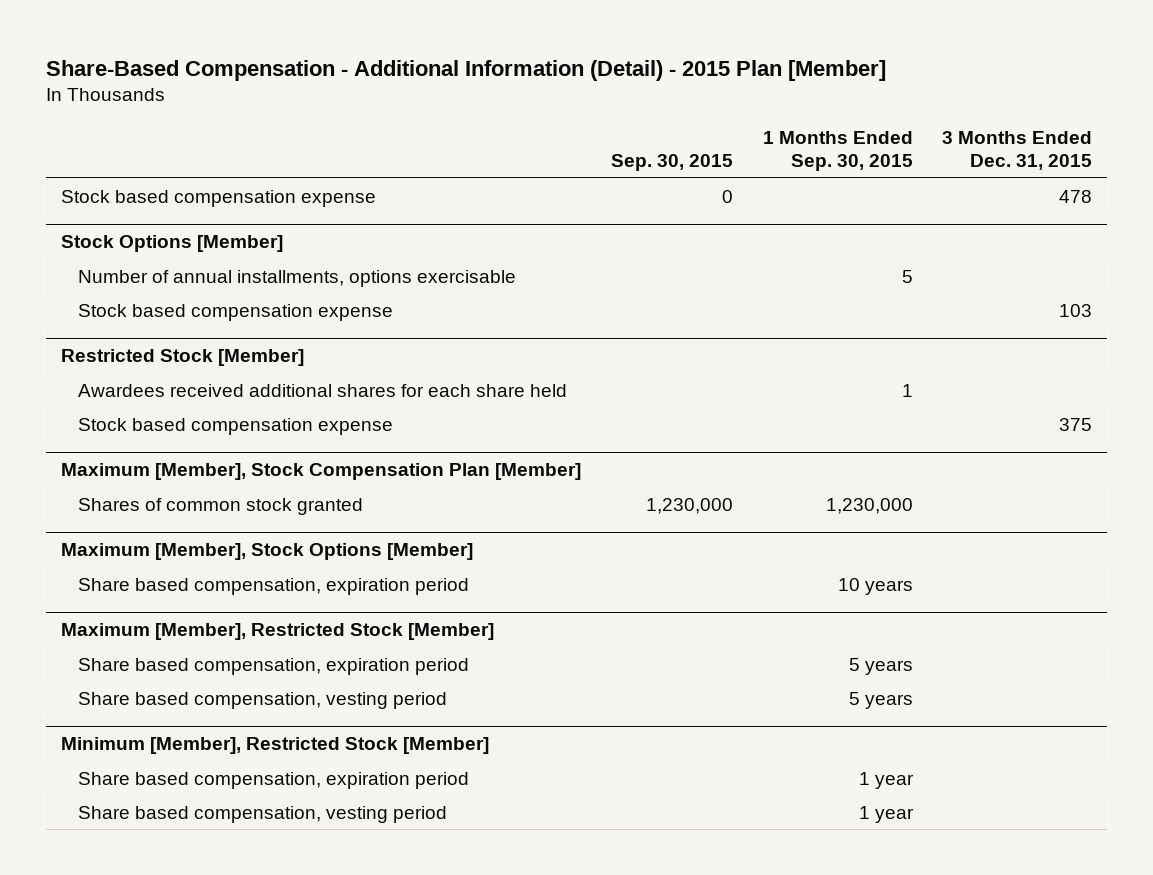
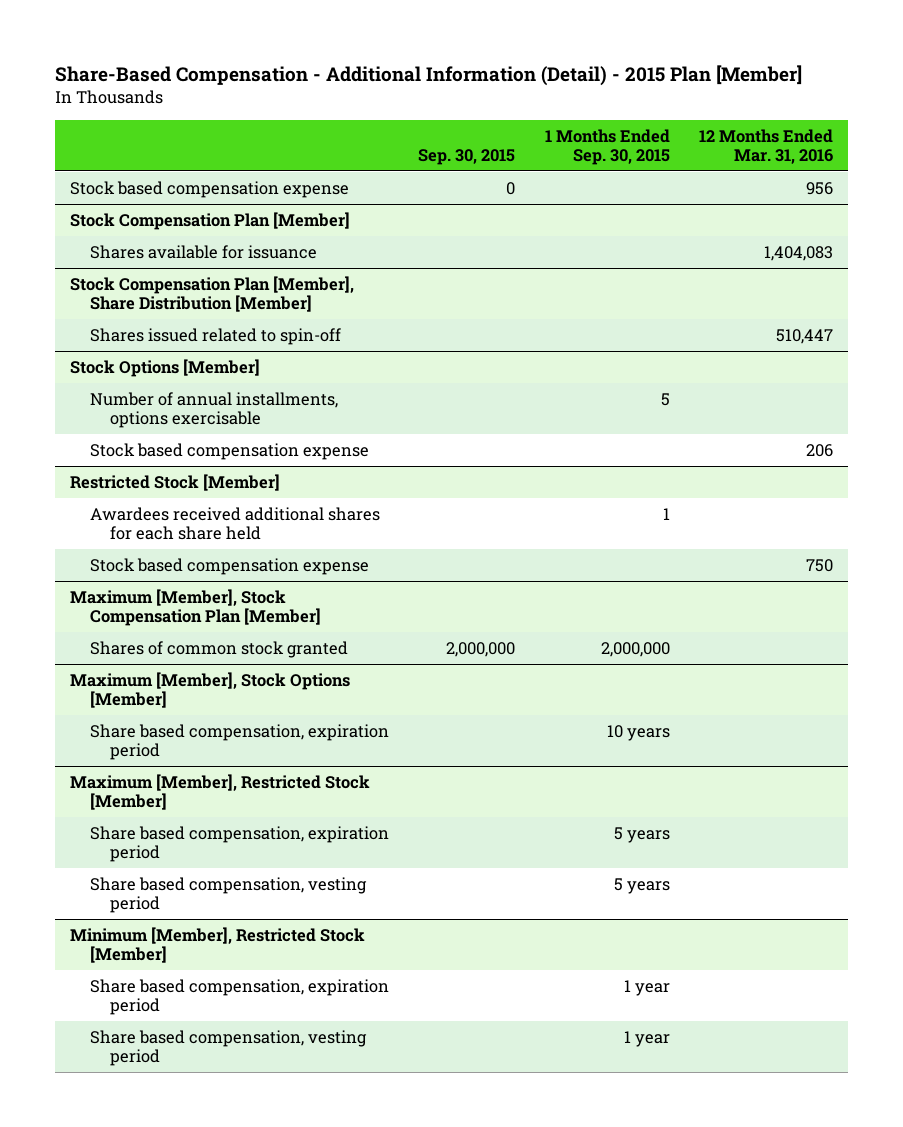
- | Sep. 30, 2015 | 1 Months Ended Sep. 30, 2015 | 3 Months Ended Dec. 31, 2015
+ | Sep. 30, 2015 | 1 Months Ended Sep. 30, 2015 | 12 Months Ended Mar. 31, 2016
+ Stock Compensation Plan [Member]
+ Shares available for issuance | | | 1,404,083
+ Stock Compensation Plan [Member], Share Distribution [Member]
+ Shares issued related to spin-off | | | 510,447
@ Maximum [Member], Stock Compensation Plan [Member]
- Shares of common stock granted | 1,230,000 | 1,230,000 |
+ Shares of common stock granted | 2,000,000 | 2,000,000 |

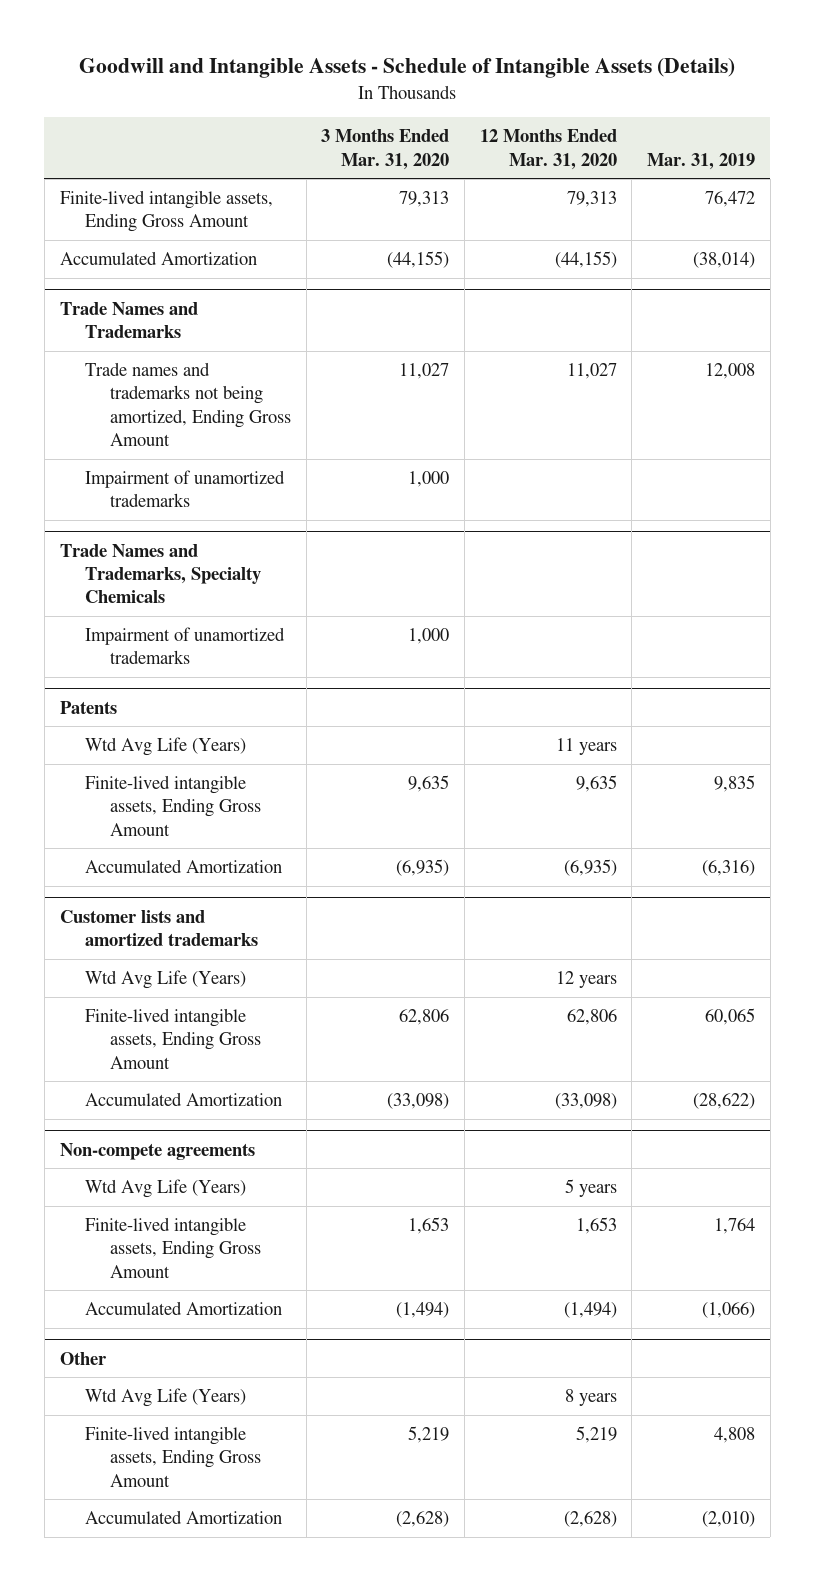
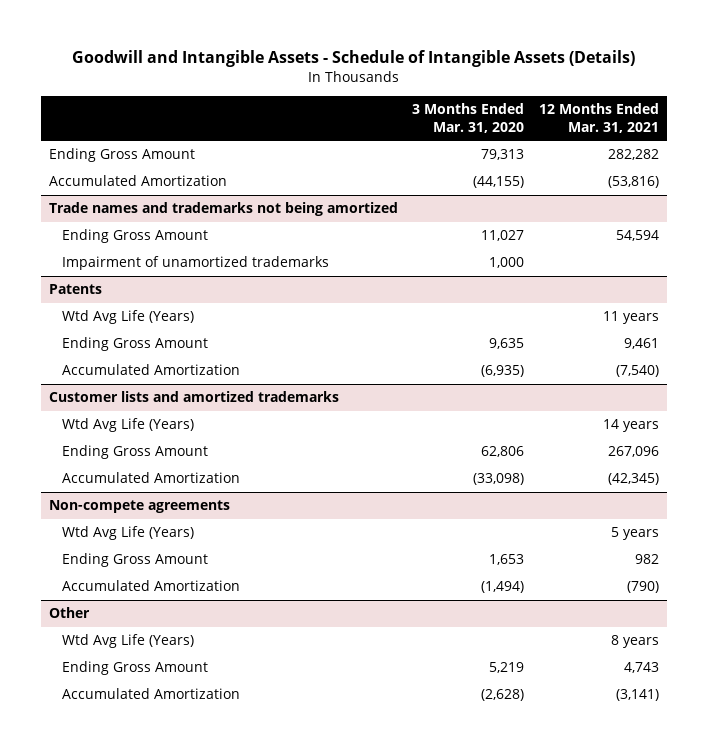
- | 3 Months Ended Mar. 31, 2020 | 12 Months Ended Mar. 31, 2020 | Mar. 31, 2019
+ | 3 Months Ended Mar. 31, 2020 | 12 Months Ended Mar. 31, 2021
- Finite-lived intangible assets, Ending Gross Amount | 79,313 | 79,313 | 76,472
+ Ending Gross Amount | 79,313 | 282,282
- Trade Names and Trademarks
- Trade names and trademarks not being amortized, Ending Gross Amount | 11,027 | 11,027 | 12,008
- Impairment of unamortized trademarks | 1,000 | |
- Trade Names and Trademarks, Specialty Chemicals
+ Trade names and trademarks not being amortized
+ Ending Gross Amount | 11,027 | 54,594
@ Patents
- Finite-lived intangible assets, Ending Gross Amount | 9,635 | 9,635 | 9,835
+ Ending Gross Amount | 9,635 | 9,461
@ Customer lists and amortized trademarks
- Finite-lived intangible assets, Ending Gross Amount | 62,806 | 62,806 | 60,065
+ Ending Gross Amount | 62,806 | 267,096
@ Non-compete agreements
- Finite-lived intangible assets, Ending Gross Amount | 1,653 | 1,653 | 1,764
+ Ending Gross Amount | 1,653 | 982
@ Other
- Finite-lived intangible assets, Ending Gross Amount | 5,219 | 5,219 | 4,808
+ Ending Gross Amount | 5,219 | 4,743

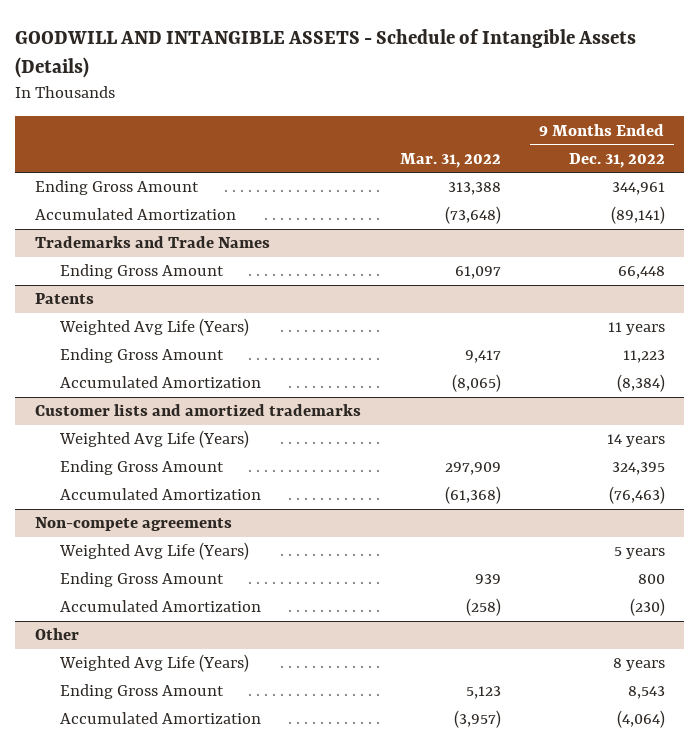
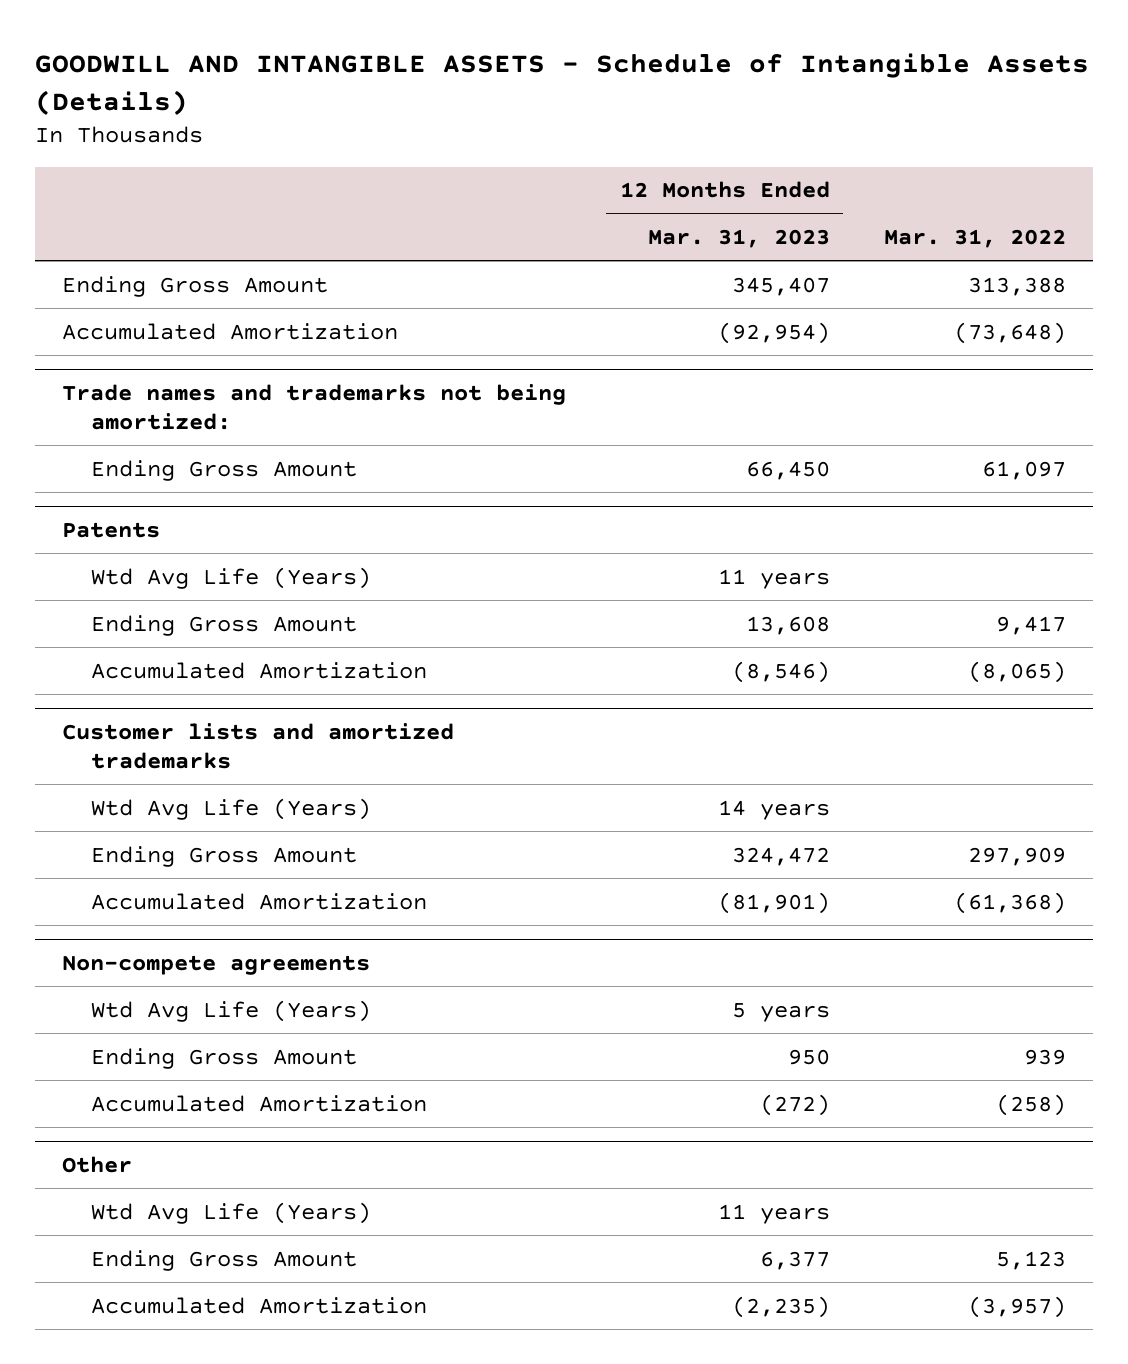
- | Mar. 31, 2022 | 9 Months Ended Dec. 31, 2022
+ | 12 Months Ended Mar. 31, 2023 | Mar. 31, 2022
- Trademarks and Trade Names
+ Trade names and trademarks not being amortized:
@ Patents
- Weighted Avg Life (Years) | | 11 years
+ Wtd Avg Life (Years) | 11 years |
@ Customer lists and amortized trademarks
- Weighted Avg Life (Years) | | 14 years
+ Wtd Avg Life (Years) | 14 years |
@ Non-compete agreements
- Weighted Avg Life (Years) | | 5 years
+ Wtd Avg Life (Years) | 5 years |
@ Other
- Weighted Avg Life (Years) | | 8 years
+ Wtd Avg Life (Years) | 11 years |

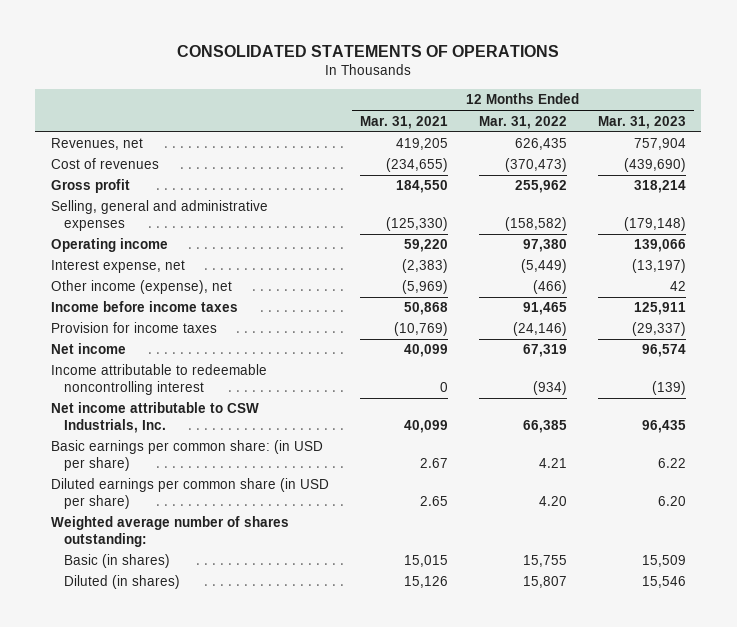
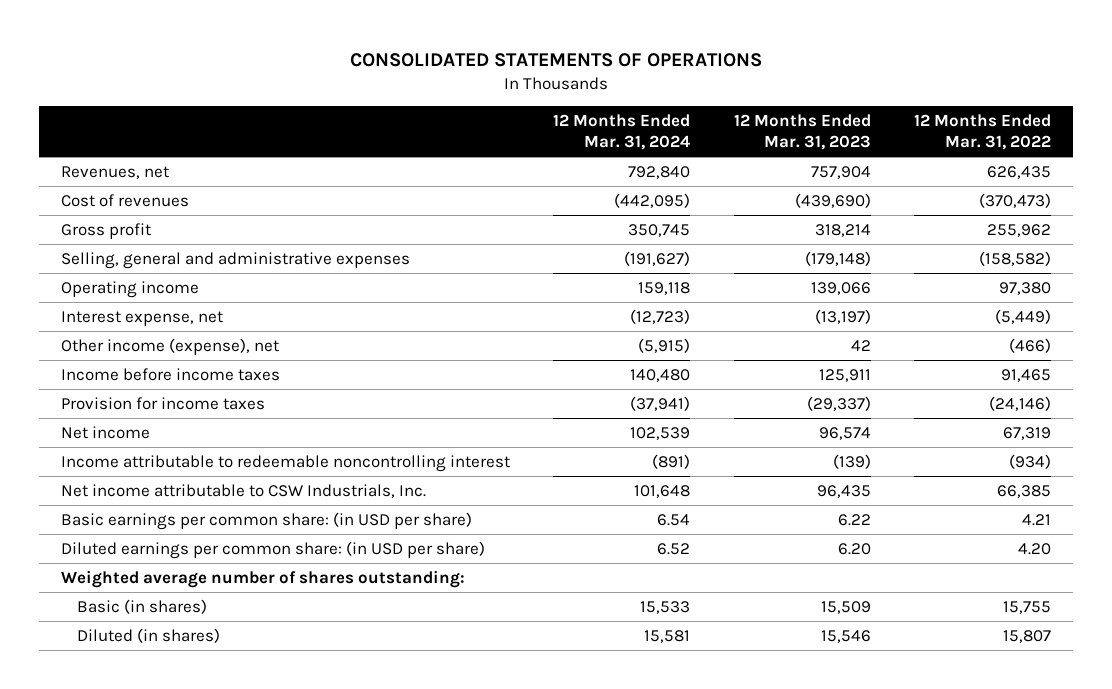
- | 12 Months Ended Mar. 31, 2021 | 12 Months Ended Mar. 31, 2022 | 12 Months Ended Mar. 31, 2023
+ | 12 Months Ended Mar. 31, 2024 | 12 Months Ended Mar. 31, 2023 | 12 Months Ended Mar. 31, 2022
- Diluted earnings per common share (in USD per share) | 2.65 | 4.20 | 6.20
+ Diluted earnings per common share: (in USD per share) | 6.52 | 6.20 | 4.20

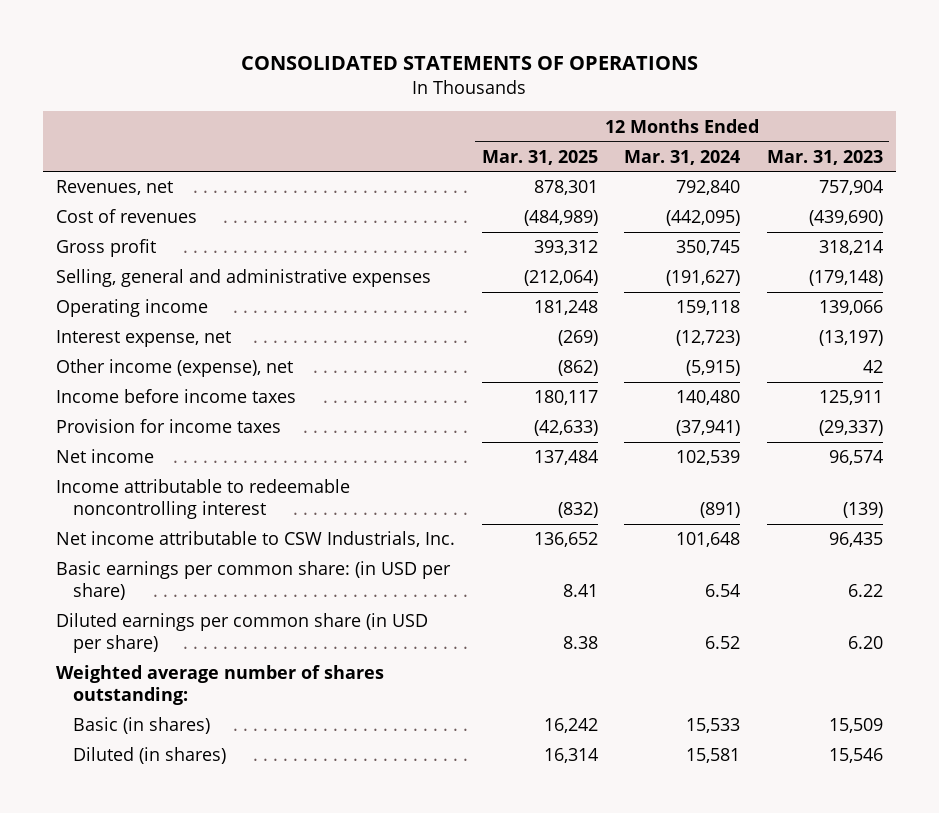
- | 12 Months Ended Mar. 31, 2024 | 12 Months Ended Mar. 31, 2023 | 12 Months Ended Mar. 31, 2022
+ | 12 Months Ended Mar. 31, 2025 | 12 Months Ended Mar. 31, 2024 | 12 Months Ended Mar. 31, 2023
- Diluted earnings per common share: (in USD per share) | 6.52 | 6.20 | 4.20
+ Diluted earnings per common share (in USD per share) | 8.38 | 6.52 | 6.20

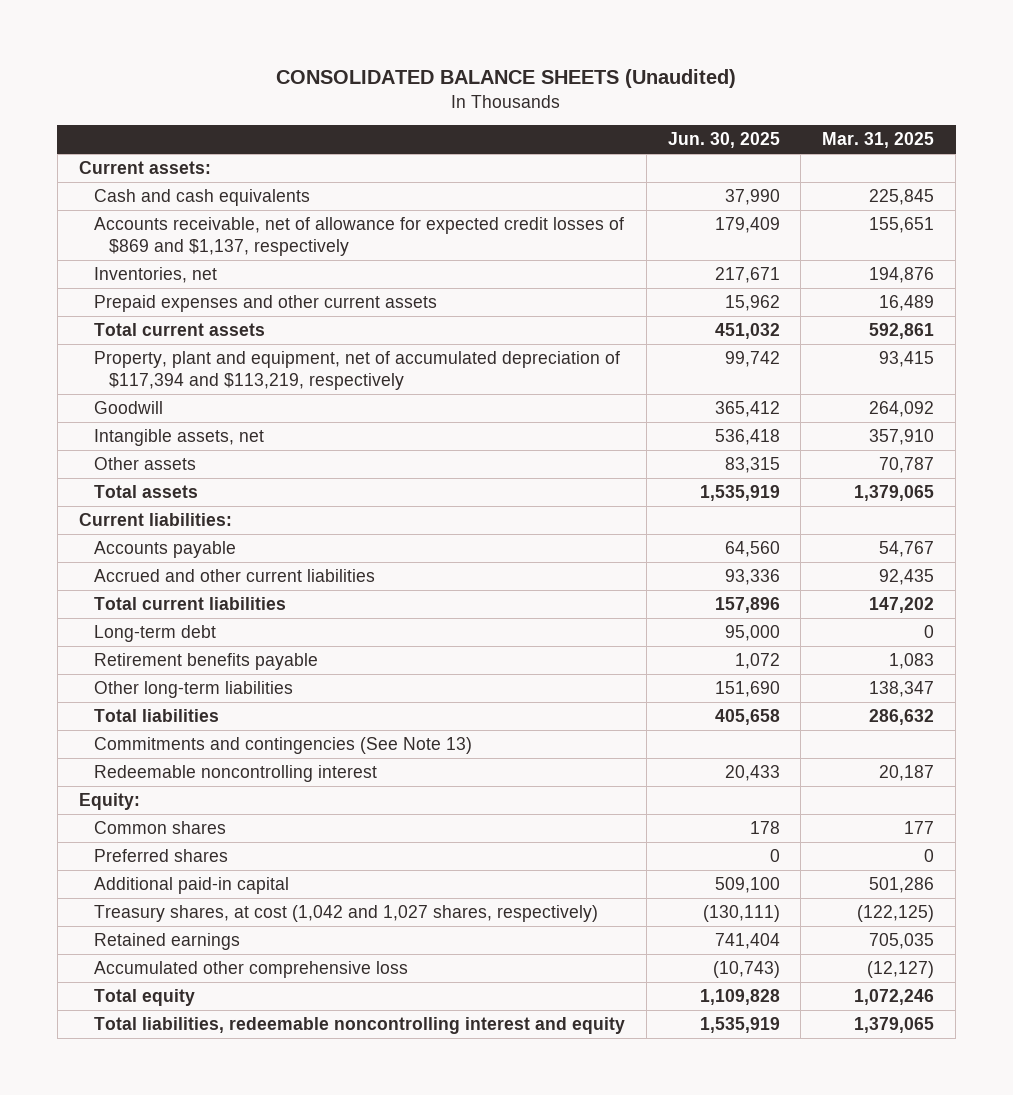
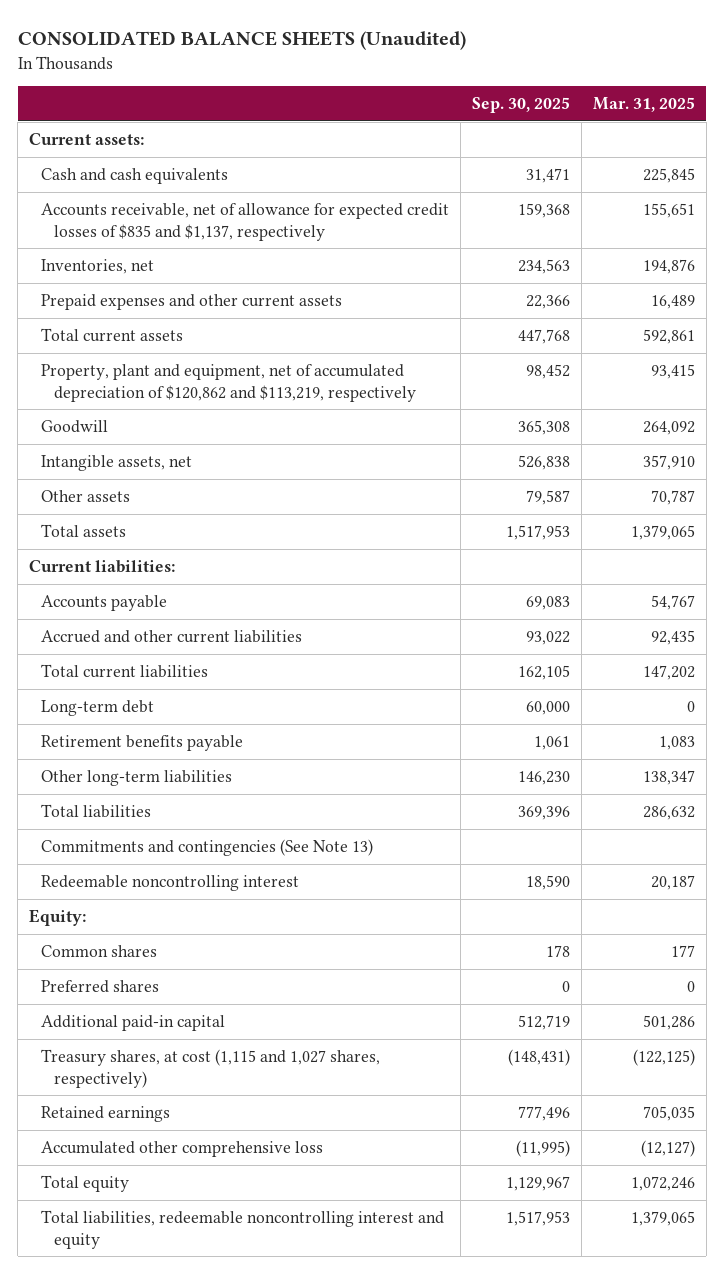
- | Jun. 30, 2025 | Mar. 31, 2025
+ | Sep. 30, 2025 | Mar. 31, 2025
- Accounts receivable, net of allowance for expected credit losses of $869 and $1,137, respectively | 179,409 | 155,651
+ Accounts receivable, net of allowance for expected credit losses of $835 and $1,137, respectively | 159,368 | 155,651
- Property, plant and equipment, net of accumulated depreciation of $117,394 and $113,219, respectively | 99,742 | 93,415
+ Property, plant and equipment, net of accumulated depreciation of $120,862 and $113,219, respectively | 98,452 | 93,415
- Treasury shares, at cost (1,042 and 1,027 shares, respectively) | (130,111) | (122,125)
+ Treasury shares, at cost (1,115 and 1,027 shares, respectively) | (148,431) | (122,125)

